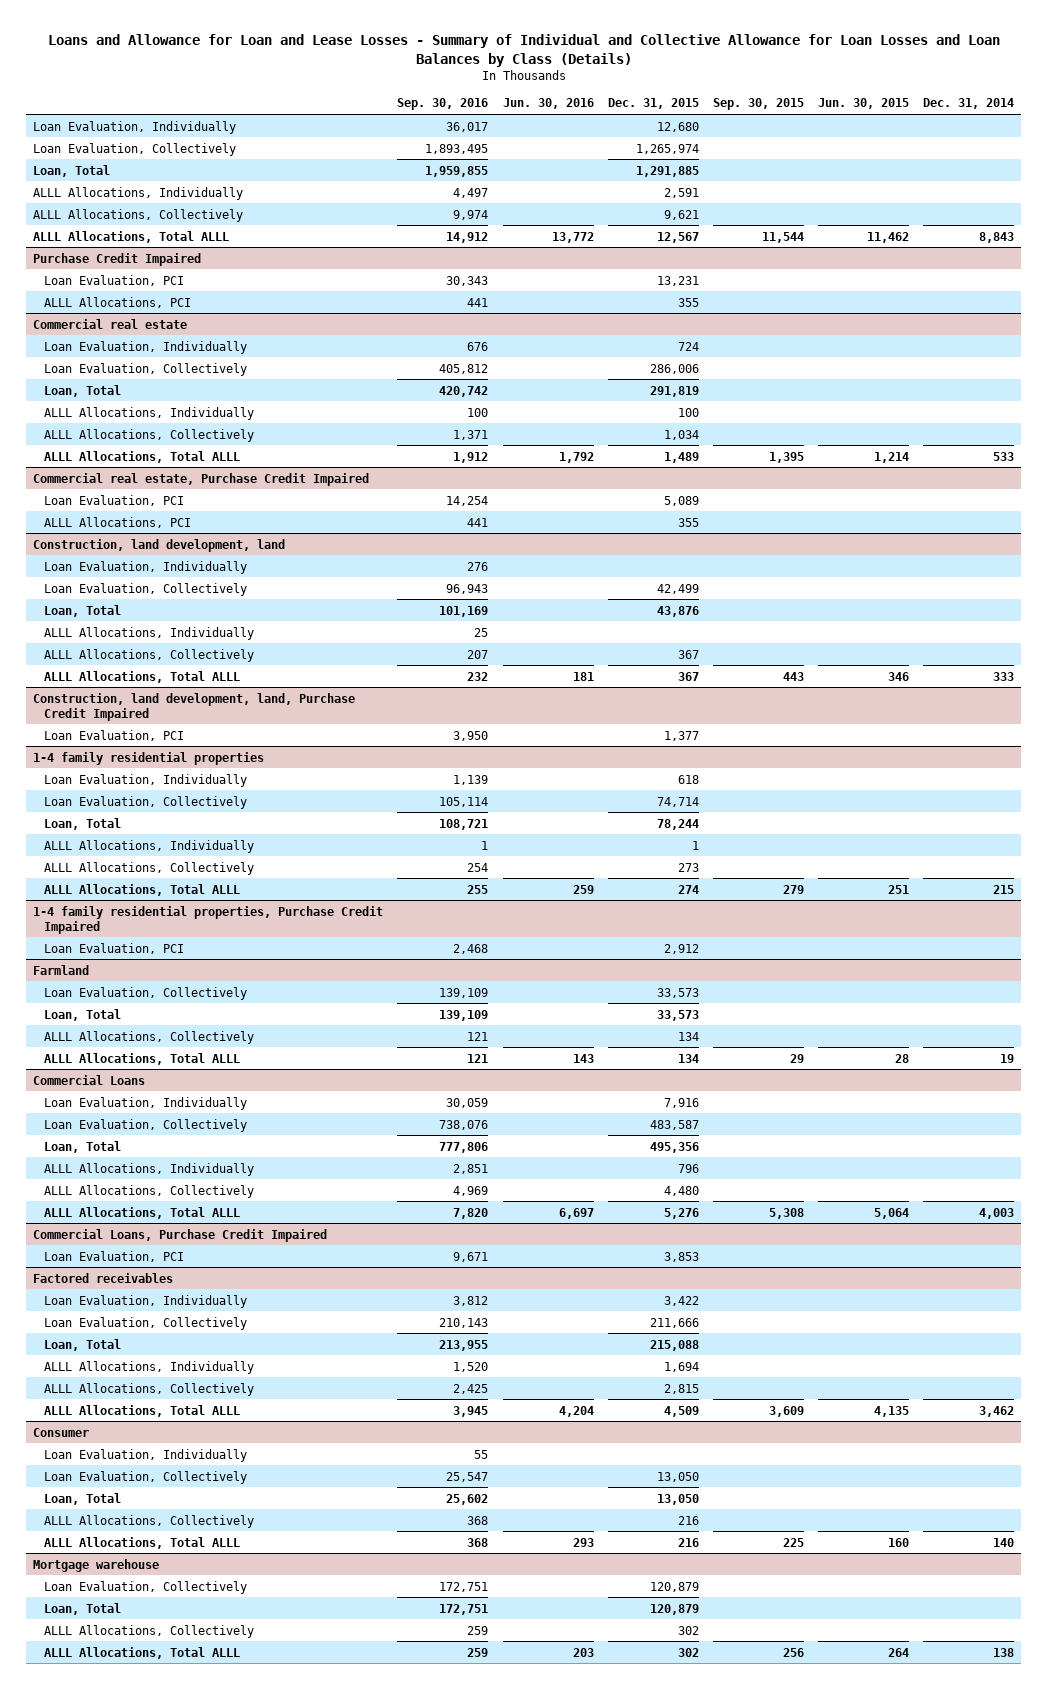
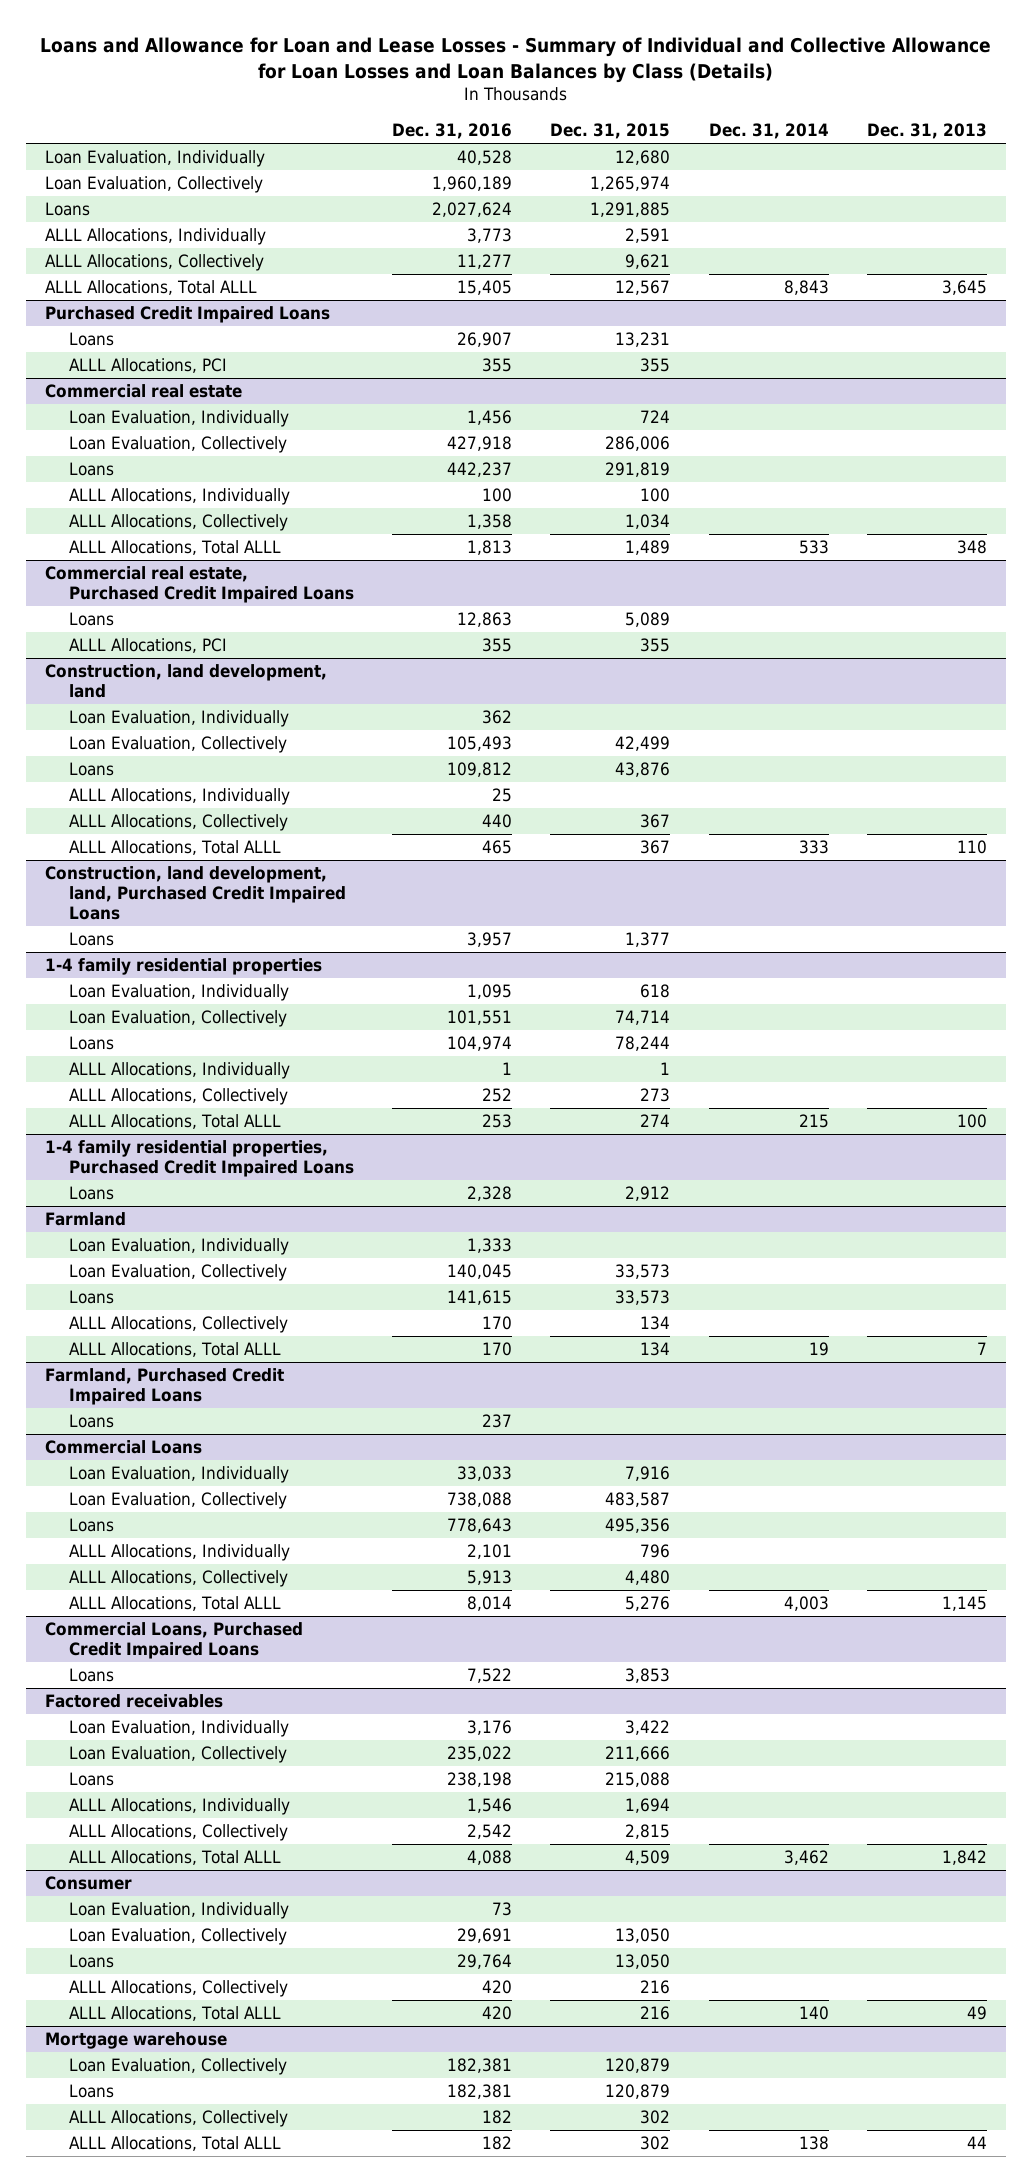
- | Sep. 30, 2016 | Jun. 30, 2016 | Dec. 31, 2015 | Sep. 30, 2015 | Jun. 30, 2015 | Dec. 31, 2014
+ | Dec. 31, 2016 | Dec. 31, 2015 | Dec. 31, 2014 | Dec. 31, 2013
- Loan, Total | 1,959,855 | | 1,291,885 | | |
+ Loans | 2,027,624 | 1,291,885 | |
- Purchase Credit Impaired
- Loan Evaluation, PCI | 30,343 | | 13,231 | | |
+ Purchased Credit Impaired Loans
+ Loans | 26,907 | 13,231 | |
@ Commercial real estate
- Loan, Total | 420,742 | | 291,819 | | |
+ Loans | 442,237 | 291,819 | |
- Commercial real estate, Purchase Credit Impaired
- Loan Evaluation, PCI | 14,254 | | 5,089 | | |
+ Commercial real estate, Purchased Credit Impaired Loans
+ Loans | 12,863 | 5,089 | |
@ Construction, land development, land
- Loan, Total | 101,169 | | 43,876 | | |
+ Loans | 109,812 | 43,876 | |
- Construction, land development, land, Purchase Credit Impaired
- Loan Evaluation, PCI | 3,950 | | 1,377 | | |
+ Construction, land development, land, Purchased Credit Impaired Loans
+ Loans | 3,957 | 1,377 | |
@ 1-4 family residential properties
- Loan, Total | 108,721 | | 78,244 | | |
+ Loans | 104,974 | 78,244 | |
- 1-4 family residential properties, Purchase Credit Impaired
- Loan Evaluation, PCI | 2,468 | | 2,912 | | |
+ 1-4 family residential properties, Purchased Credit Impaired Loans
+ Loans | 2,328 | 2,912 | |
@ Farmland
+ Loan Evaluation, Individually | 1,333 | | |
- Loan, Total | 139,109 | | 33,573 | | |
+ Loans | 141,615 | 33,573 | |
+ Farmland, Purchased Credit Impaired Loans
+ Loans | 237 | | |
@ Commercial Loans
- Loan, Total | 777,806 | | 495,356 | | |
+ Loans | 778,643 | 495,356 | |
- Commercial Loans, Purchase Credit Impaired
- Loan Evaluation, PCI | 9,671 | | 3,853 | | |
+ Commercial Loans, Purchased Credit Impaired Loans
+ Loans | 7,522 | 3,853 | |
@ Factored receivables
- Loan, Total | 213,955 | | 215,088 | | |
+ Loans | 238,198 | 215,088 | |
@ Consumer
- Loan, Total | 25,602 | | 13,050 | | |
+ Loans | 29,764 | 13,050 | |
@ Mortgage warehouse
- Loan, Total | 172,751 | | 120,879 | | |
+ Loans | 182,381 | 120,879 | |

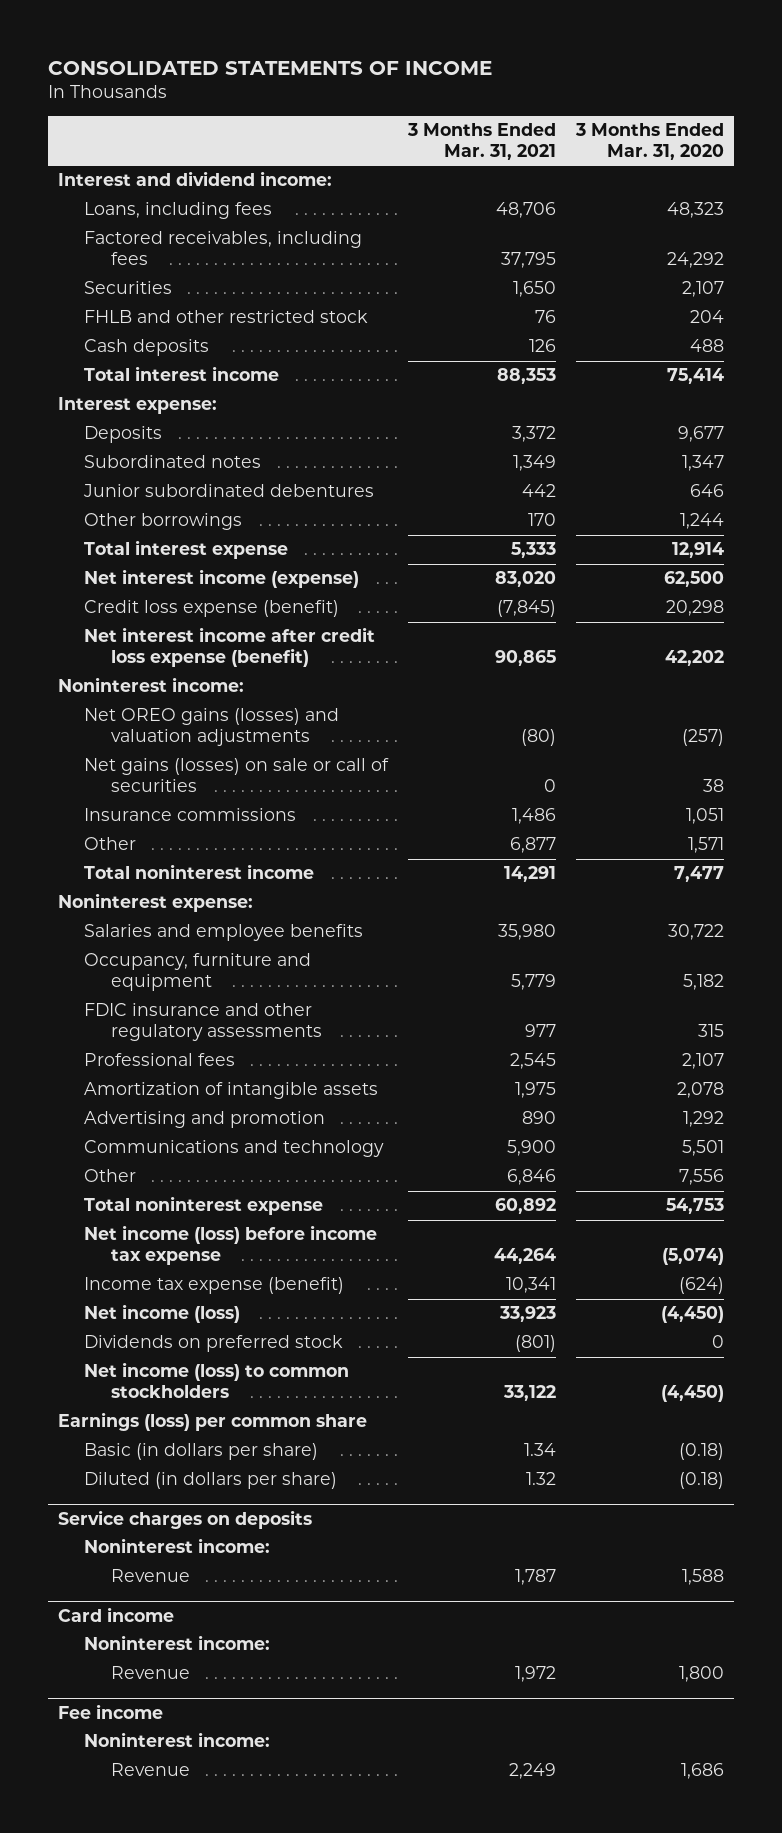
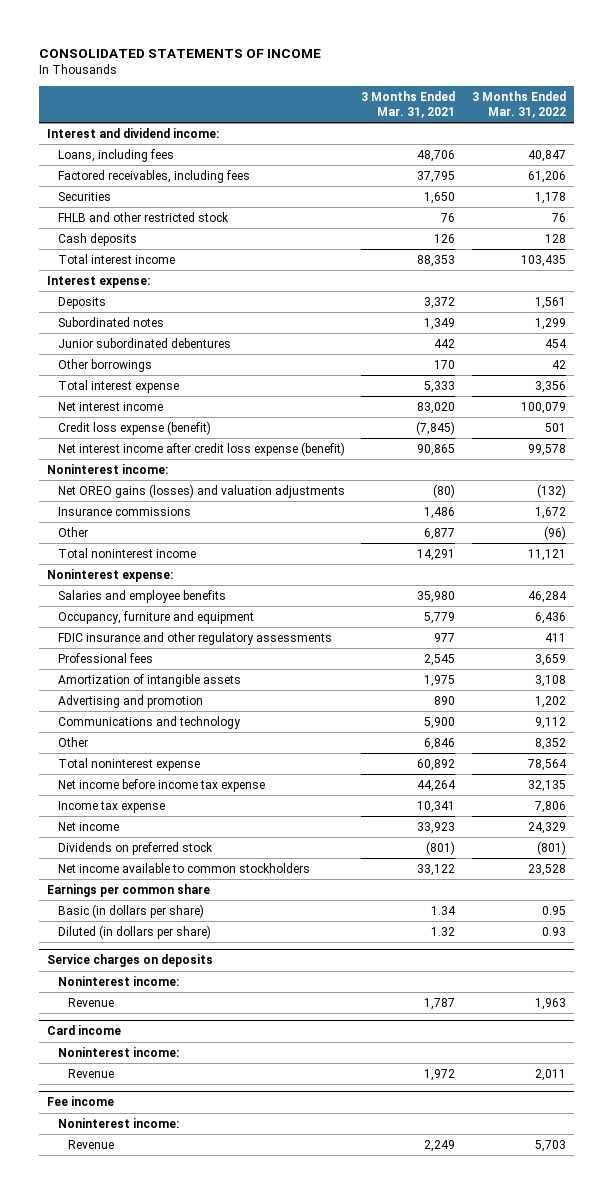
- | 3 Months Ended Mar. 31, 2021 | 3 Months Ended Mar. 31, 2020
+ | 3 Months Ended Mar. 31, 2021 | 3 Months Ended Mar. 31, 2022
- Net interest income (expense) | 83,020 | 62,500
+ Net interest income | 83,020 | 100,079
- Net gains (losses) on sale or call of securities | 0 | 38
- Net income (loss) before income tax expense | 44,264 | (5,074)
- Income tax expense (benefit) | 10,341 | (624)
- Net income (loss) | 33,923 | (4,450)
+ Net income before income tax expense | 44,264 | 32,135
+ Income tax expense | 10,341 | 7,806
+ Net income | 33,923 | 24,329
- Net income (loss) to common stockholders | 33,122 | (4,450)
- Earnings (loss) per common share
+ Net income available to common stockholders | 33,122 | 23,528
+ Earnings per common share

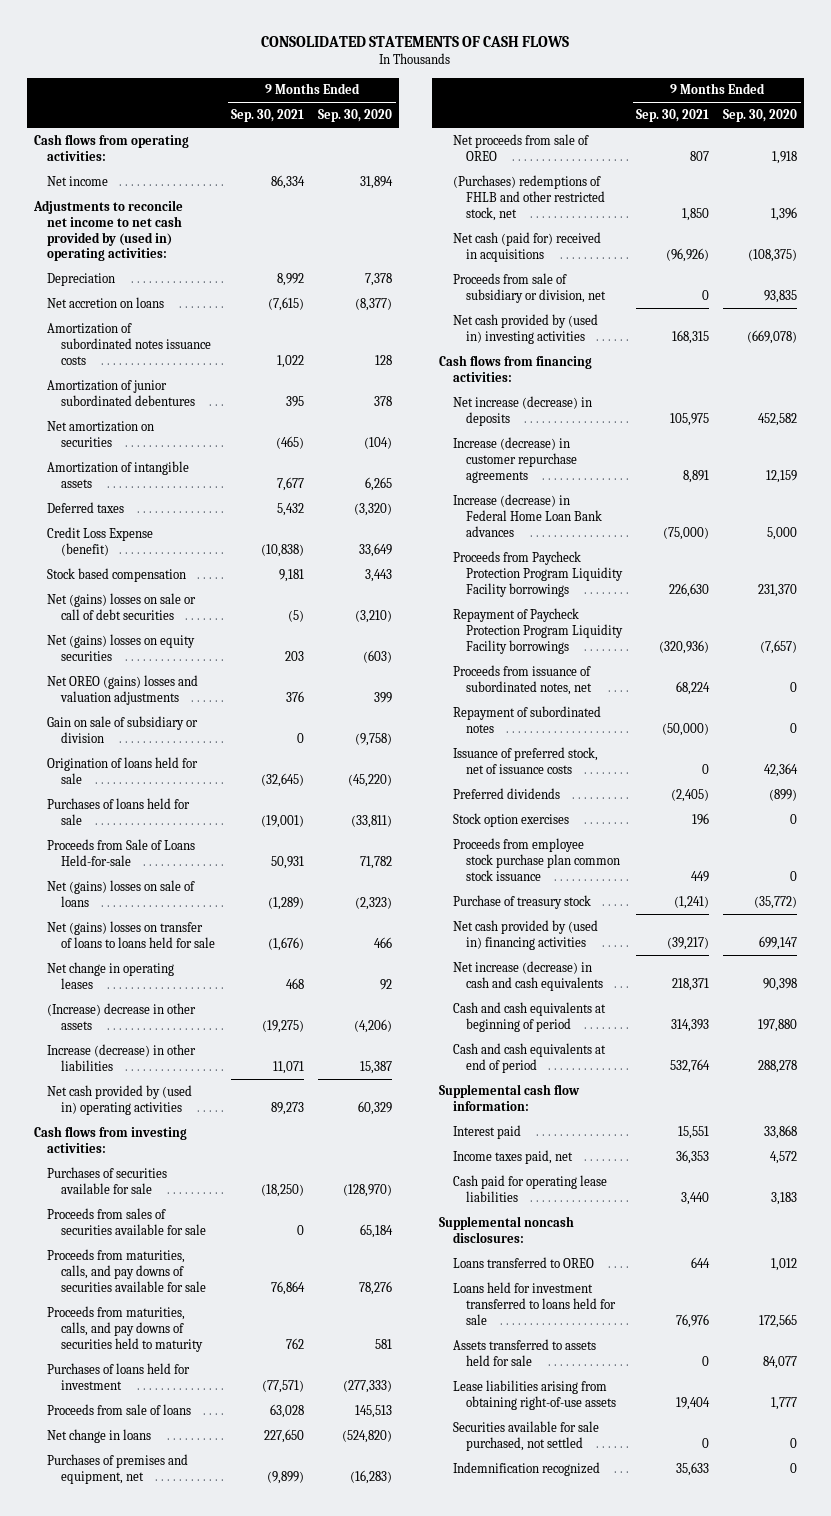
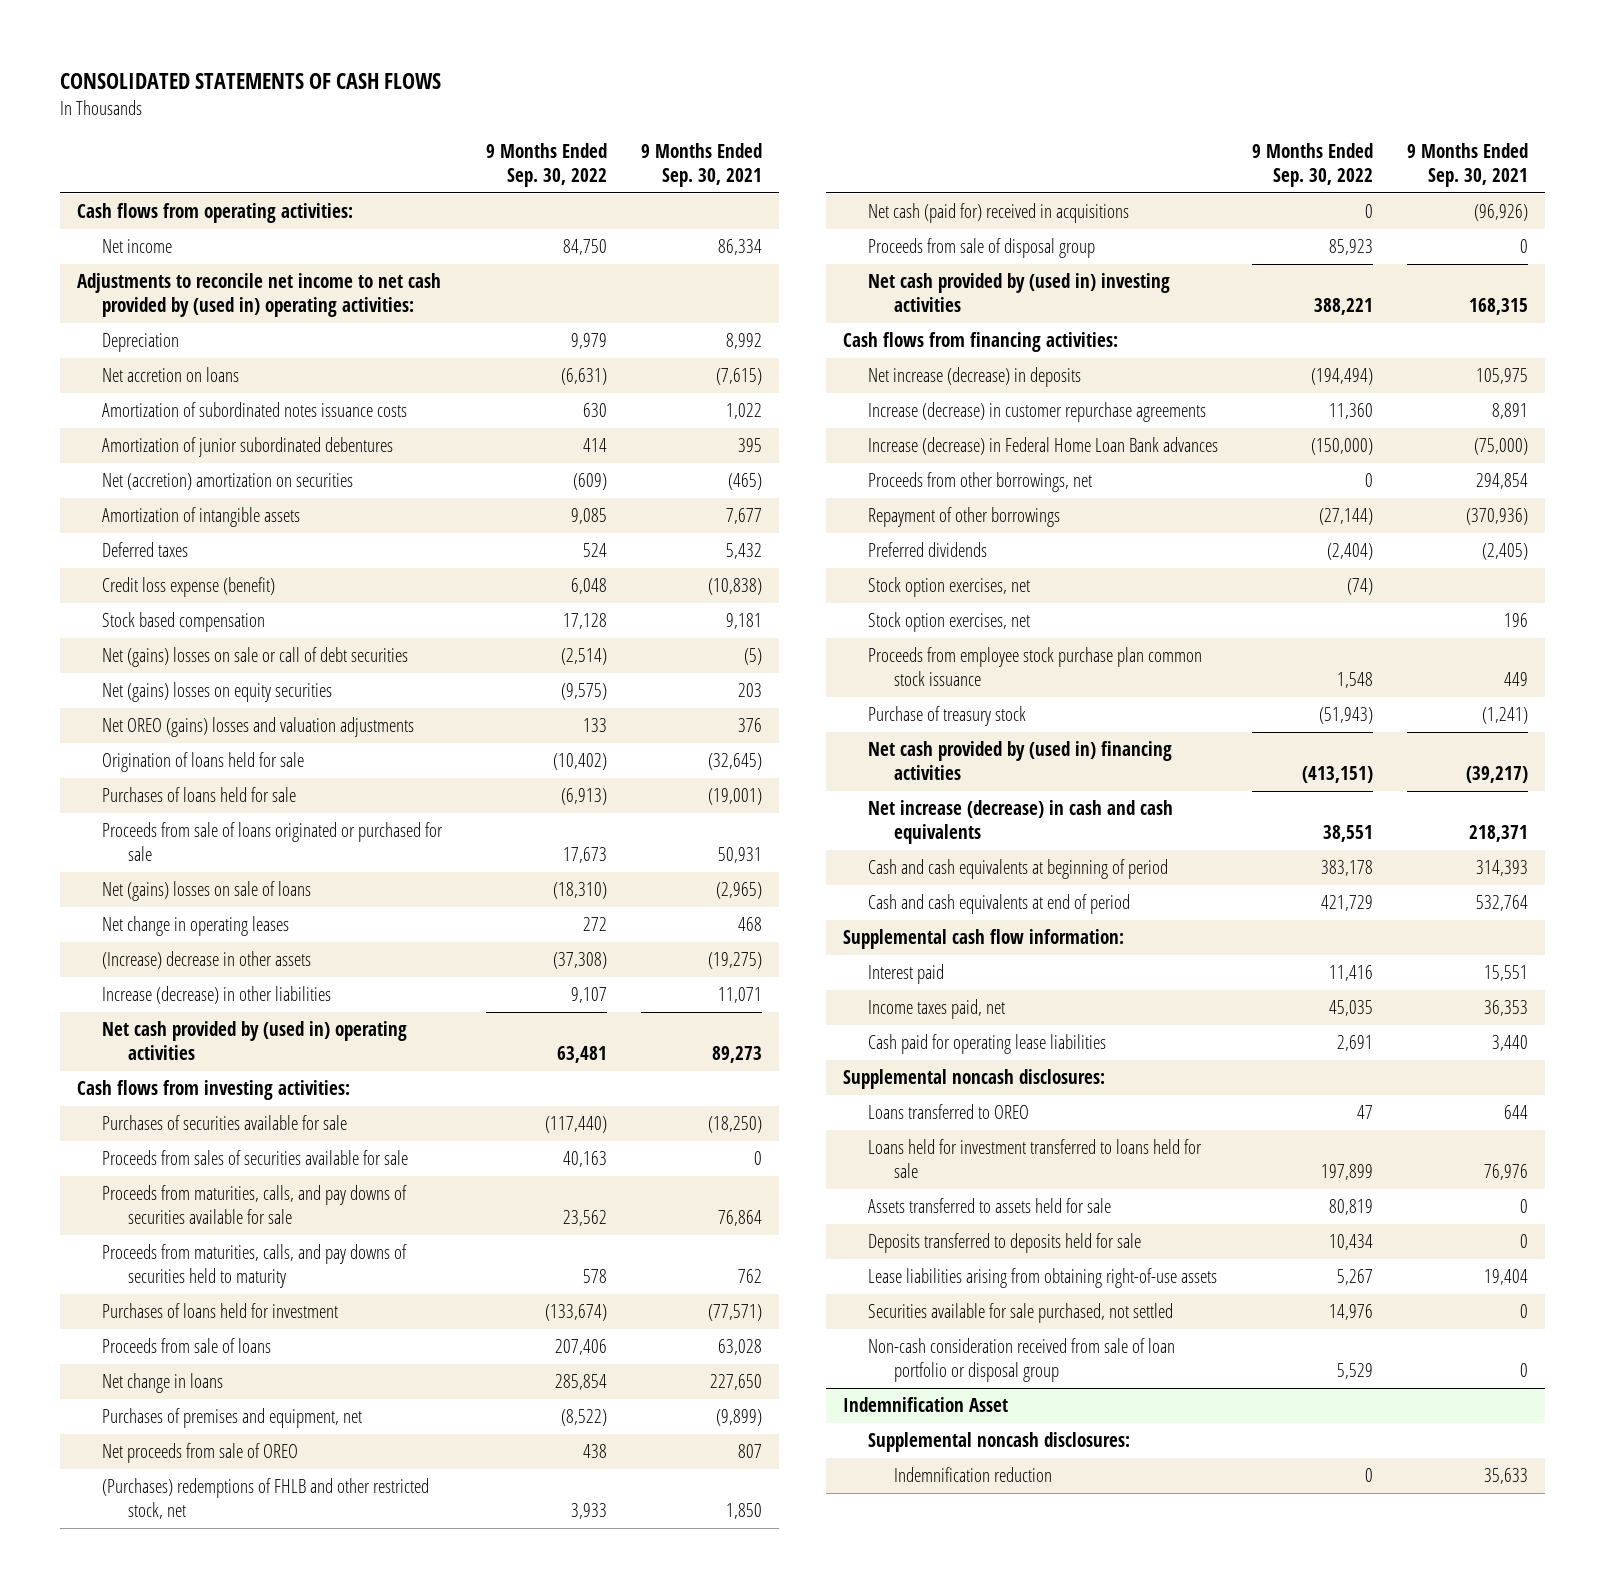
- | 9 Months Ended Sep. 30, 2021 | 9 Months Ended Sep. 30, 2020
+ | 9 Months Ended Sep. 30, 2022 | 9 Months Ended Sep. 30, 2021
- Net amortization on securities | (465) | (104)
+ Net (accretion) amortization on securities | (609) | (465)
- Credit Loss Expense (benefit) | (10,838) | 33,649
+ Credit loss expense (benefit) | 6,048 | (10,838)
- Gain on sale of subsidiary or division | 0 | (9,758)
- Proceeds from Sale of Loans Held-for-sale | 50,931 | 71,782
- Net (gains) losses on sale of loans | (1,289) | (2,323)
- Net (gains) losses on transfer of loans to loans held for sale | (1,676) | 466
+ Proceeds from sale of loans originated or purchased for sale | 17,673 | 50,931
+ Net (gains) losses on sale of loans | (18,310) | (2,965)
- Proceeds from sale of subsidiary or division, net | 0 | 93,835
+ Proceeds from sale of disposal group | 85,923 | 0
- Proceeds from Paycheck Protection Program Liquidity Facility borrowings | 226,630 | 231,370
- Repayment of Paycheck Protection Program Liquidity Facility borrowings | (320,936) | (7,657)
- Proceeds from issuance of subordinated notes, net | 68,224 | 0
- Repayment of subordinated notes | (50,000) | 0
- Issuance of preferred stock, net of issuance costs | 0 | 42,364
+ Proceeds from other borrowings, net | 0 | 294,854
+ Repayment of other borrowings | (27,144) | (370,936)
- Stock option exercises | 196 | 0
+ Stock option exercises, net | (74) |
+ Stock option exercises, net | | 196
+ Deposits transferred to deposits held for sale | 10,434 | 0
- Indemnification recognized | 35,633 | 0
+ Non-cash consideration received from sale of loan portfolio or disposal group | 5,529 | 0
+ Indemnification Asset
+ Supplemental noncash disclosures:
+ Indemnification reduction | 0 | 35,633

